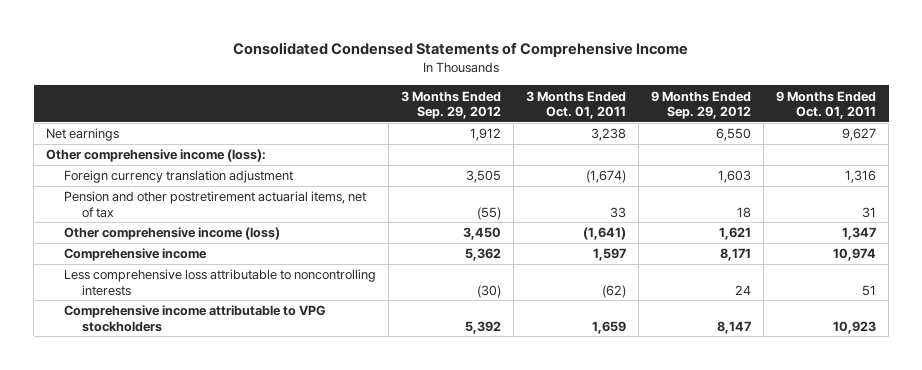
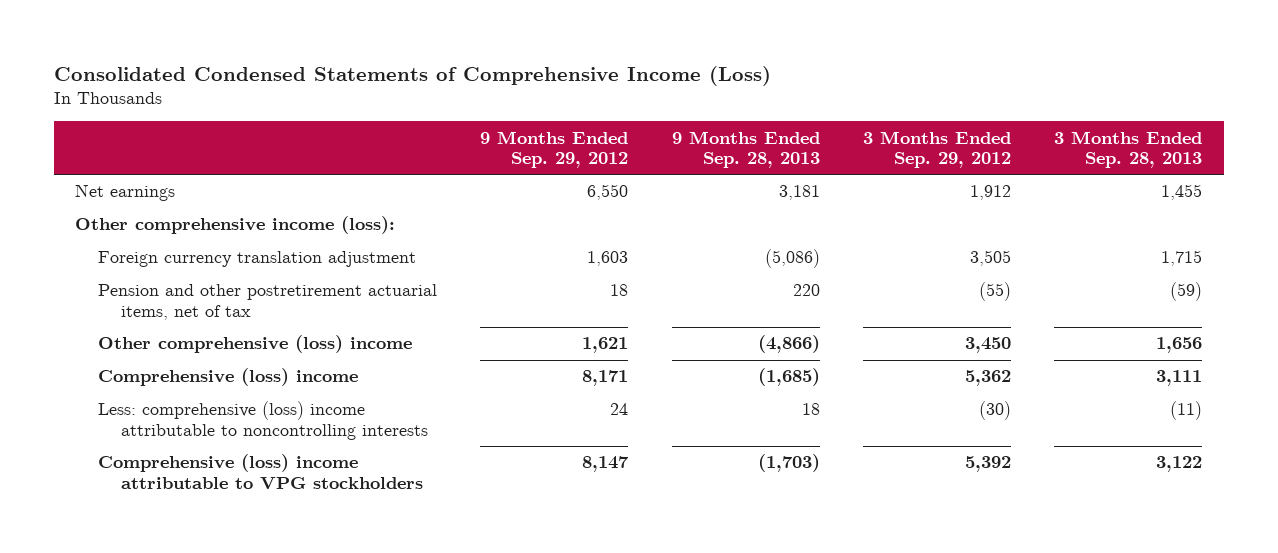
- Consolidated Condensed Statements of Comprehensive Income
+ Consolidated Condensed Statements of Comprehensive Income (Loss)
- | 3 Months Ended Sep. 29, 2012 | 3 Months Ended Oct. 01, 2011 | 9 Months Ended Sep. 29, 2012 | 9 Months Ended Oct. 01, 2011
+ | 9 Months Ended Sep. 29, 2012 | 9 Months Ended Sep. 28, 2013 | 3 Months Ended Sep. 29, 2012 | 3 Months Ended Sep. 28, 2013
- Other comprehensive income (loss) | 3,450 | (1,641) | 1,621 | 1,347
- Comprehensive income | 5,362 | 1,597 | 8,171 | 10,974
- Less comprehensive loss attributable to noncontrolling interests | (30) | (62) | 24 | 51
- Comprehensive income attributable to VPG stockholders | 5,392 | 1,659 | 8,147 | 10,923
+ Other comprehensive (loss) income | 1,621 | (4,866) | 3,450 | 1,656
+ Comprehensive (loss) income | 8,171 | (1,685) | 5,362 | 3,111
+ Less: comprehensive (loss) income attributable to noncontrolling interests | 24 | 18 | (30) | (11)
+ Comprehensive (loss) income attributable to VPG stockholders | 8,147 | (1,703) | 5,392 | 3,122

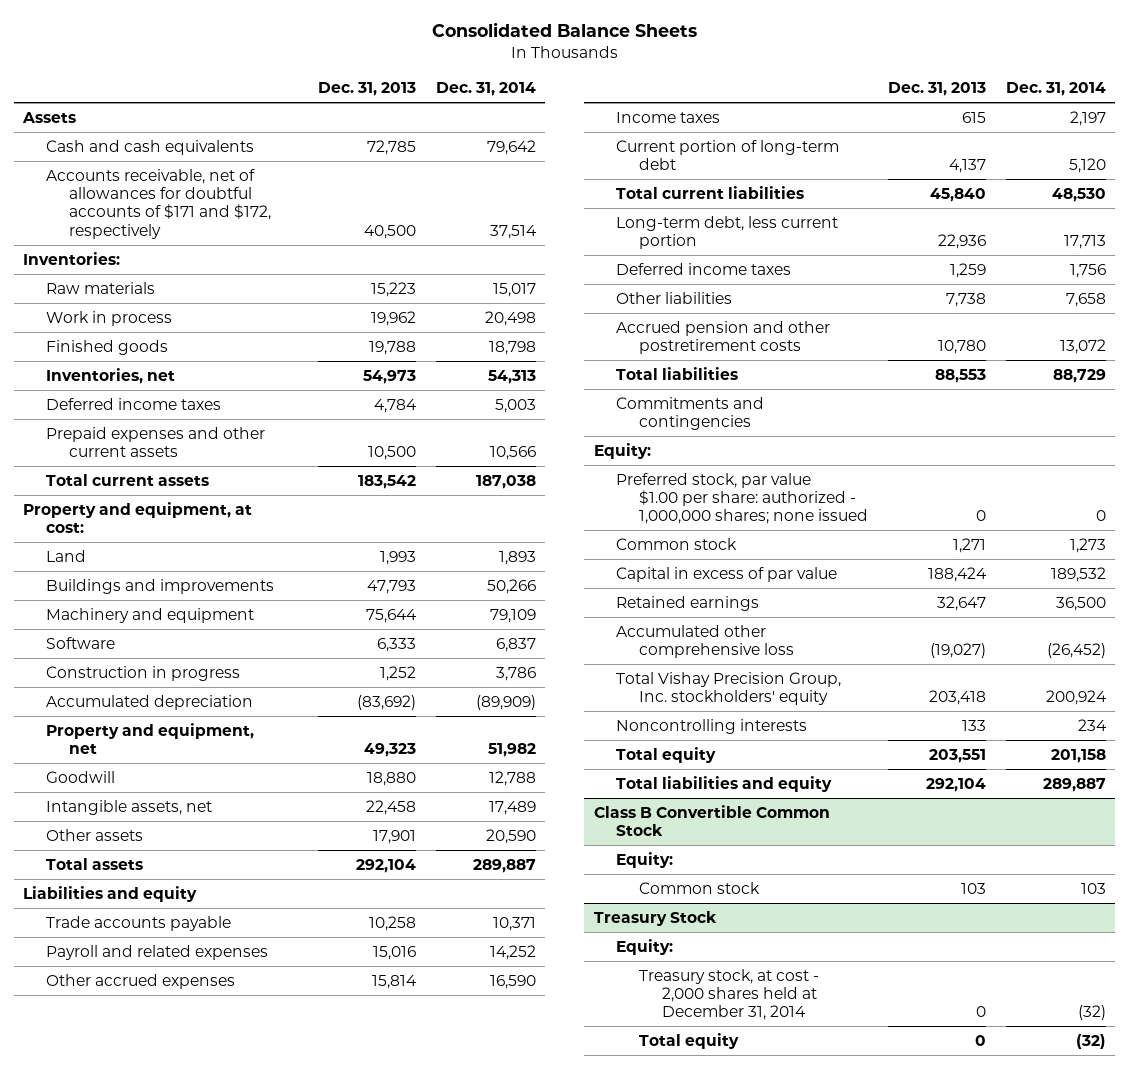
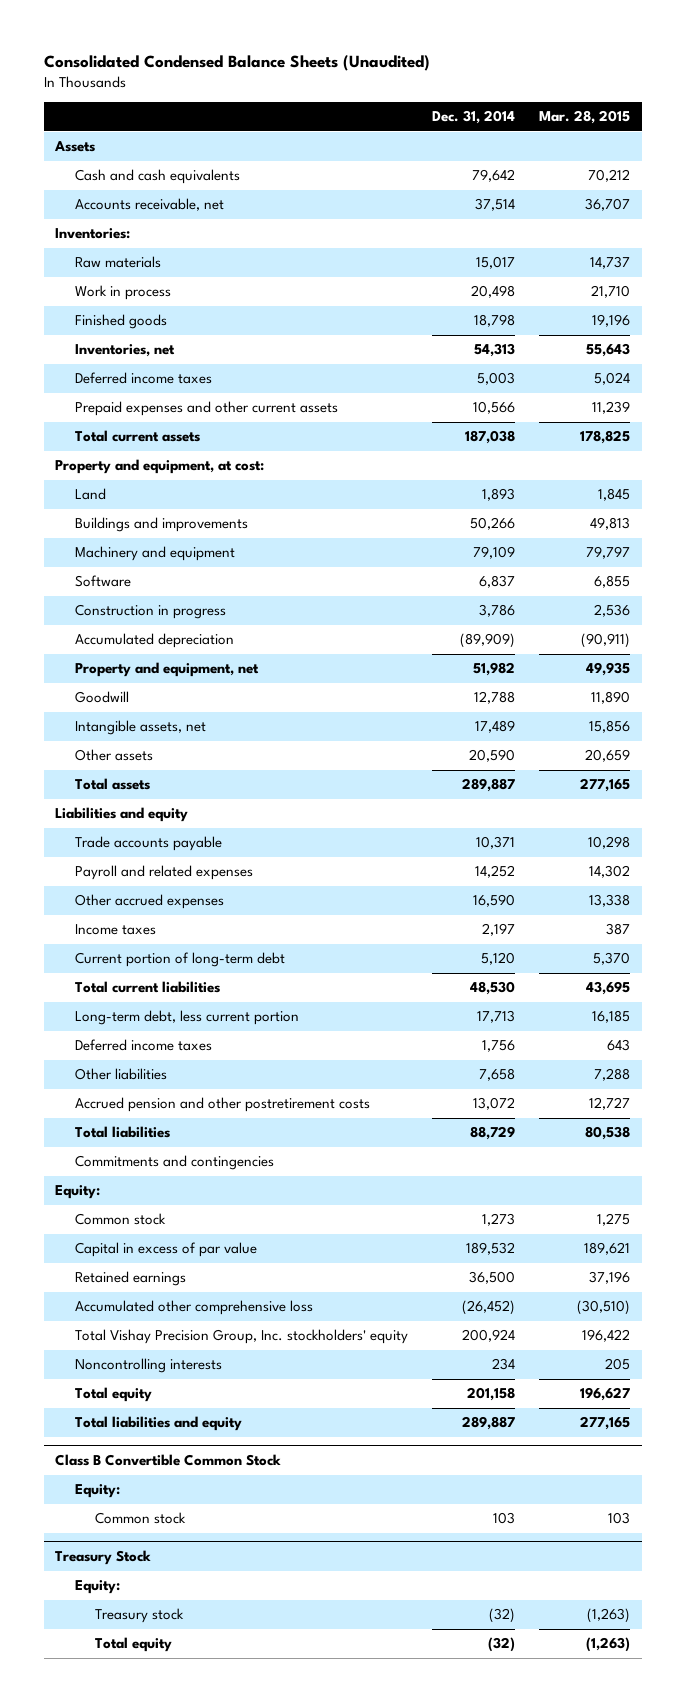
- Consolidated Balance Sheets
+ Consolidated Condensed Balance Sheets (Unaudited)
- | Dec. 31, 2013 | Dec. 31, 2014
+ | Dec. 31, 2014 | Mar. 28, 2015
- Accounts receivable, net of allowances for doubtful accounts of $171 and $172, respectively | 40,500 | 37,514
+ Accounts receivable, net | 37,514 | 36,707
- Preferred stock, par value $1.00 per share: authorized - 1,000,000 shares; none issued | 0 | 0
@ Treasury Stock
- Treasury stock, at cost - 2,000 shares held at December 31, 2014 | 0 | (32)
+ Treasury stock | (32) | (1,263)

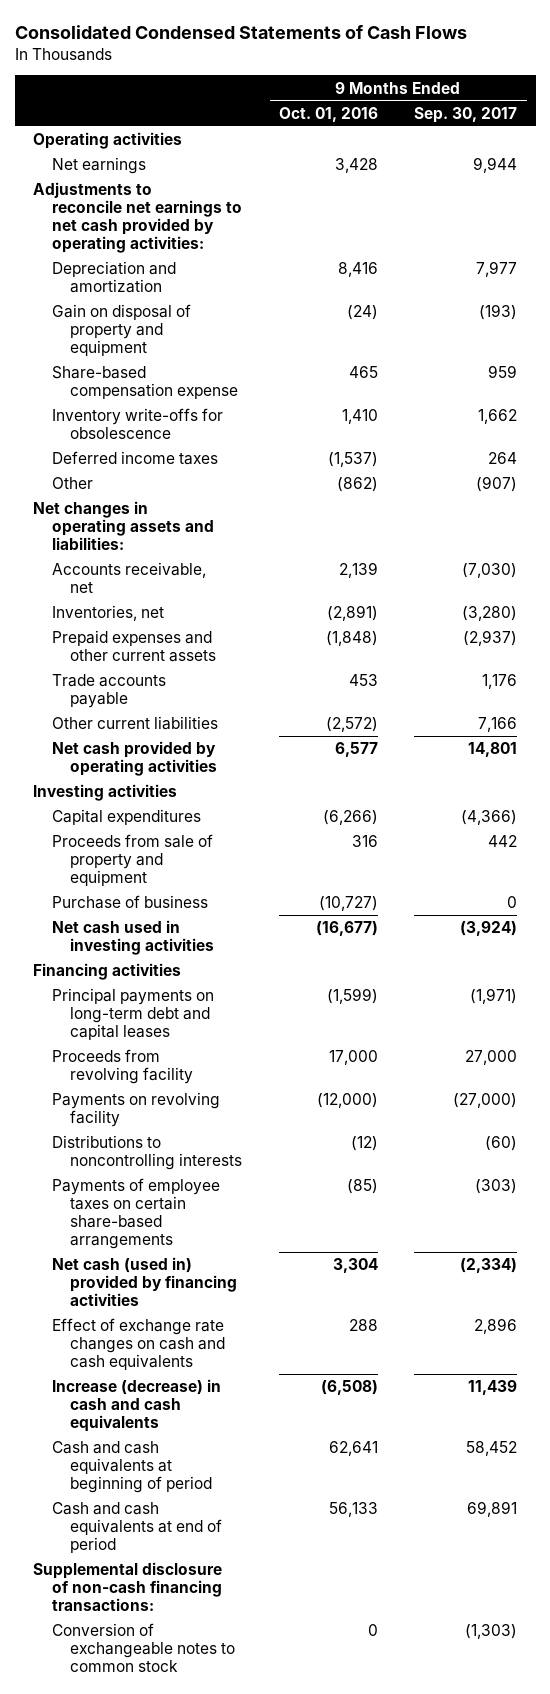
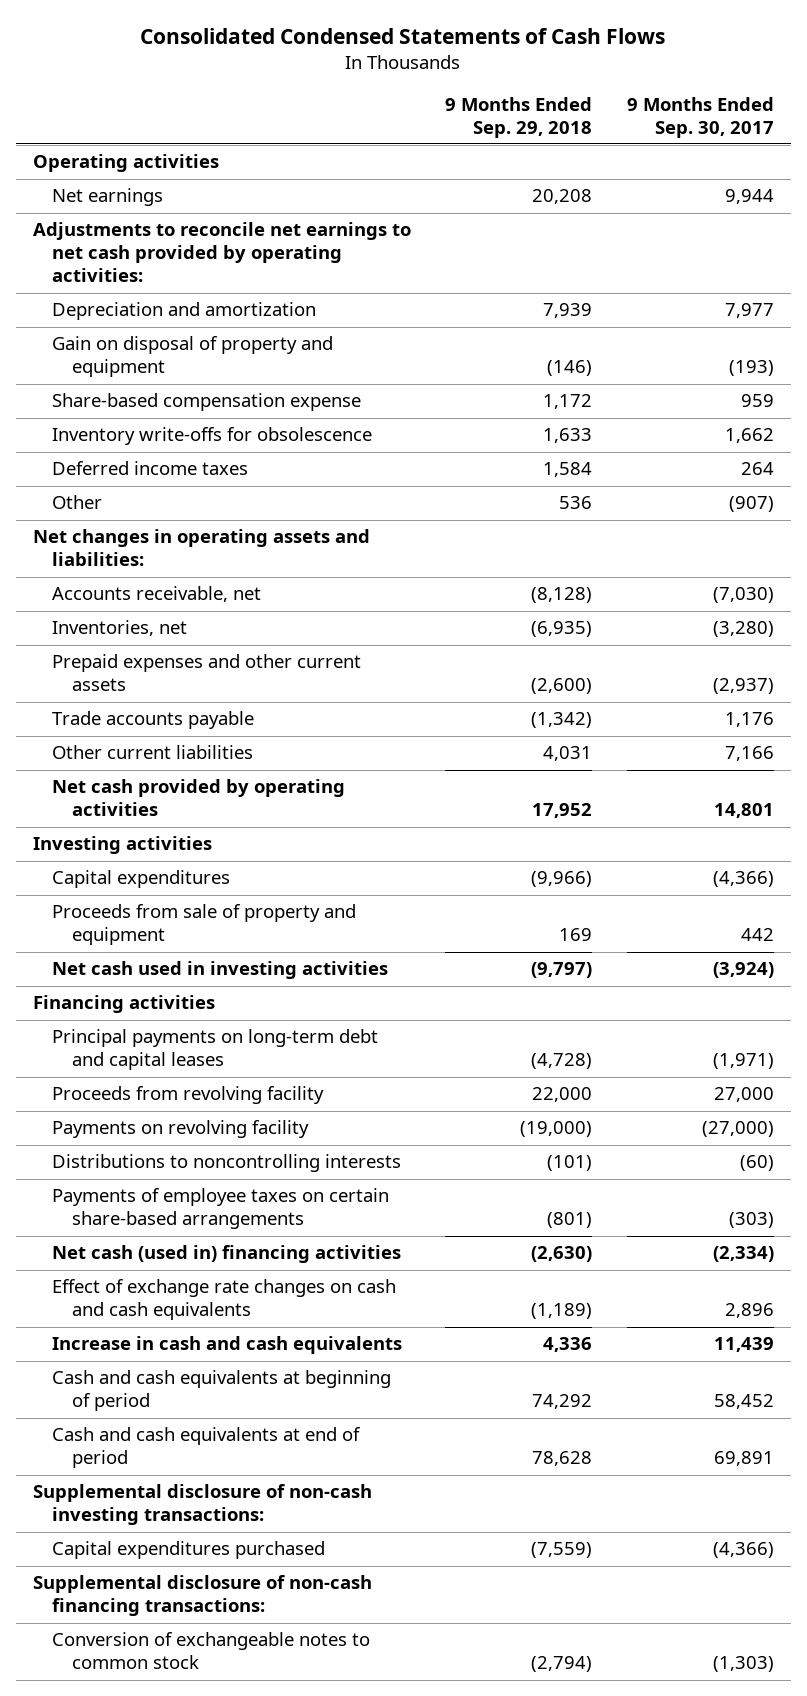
- | 9 Months Ended Oct. 01, 2016 | 9 Months Ended Sep. 30, 2017
+ | 9 Months Ended Sep. 29, 2018 | 9 Months Ended Sep. 30, 2017
- Purchase of business | (10,727) | 0
- Net cash (used in) provided by financing activities | 3,304 | (2,334)
+ Net cash (used in) financing activities | (2,630) | (2,334)
- Increase (decrease) in cash and cash equivalents | (6,508) | 11,439
+ Increase in cash and cash equivalents | 4,336 | 11,439
+ Supplemental disclosure of non-cash investing transactions:
+ Capital expenditures purchased | (7,559) | (4,366)

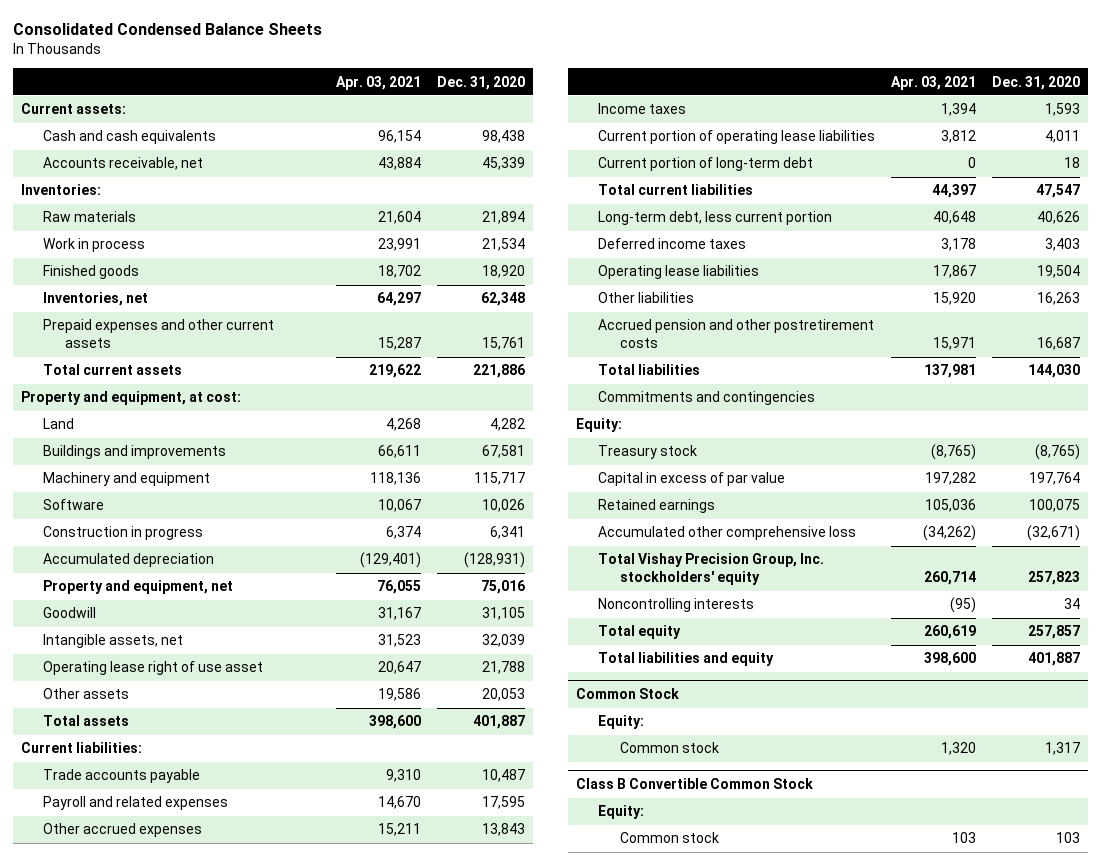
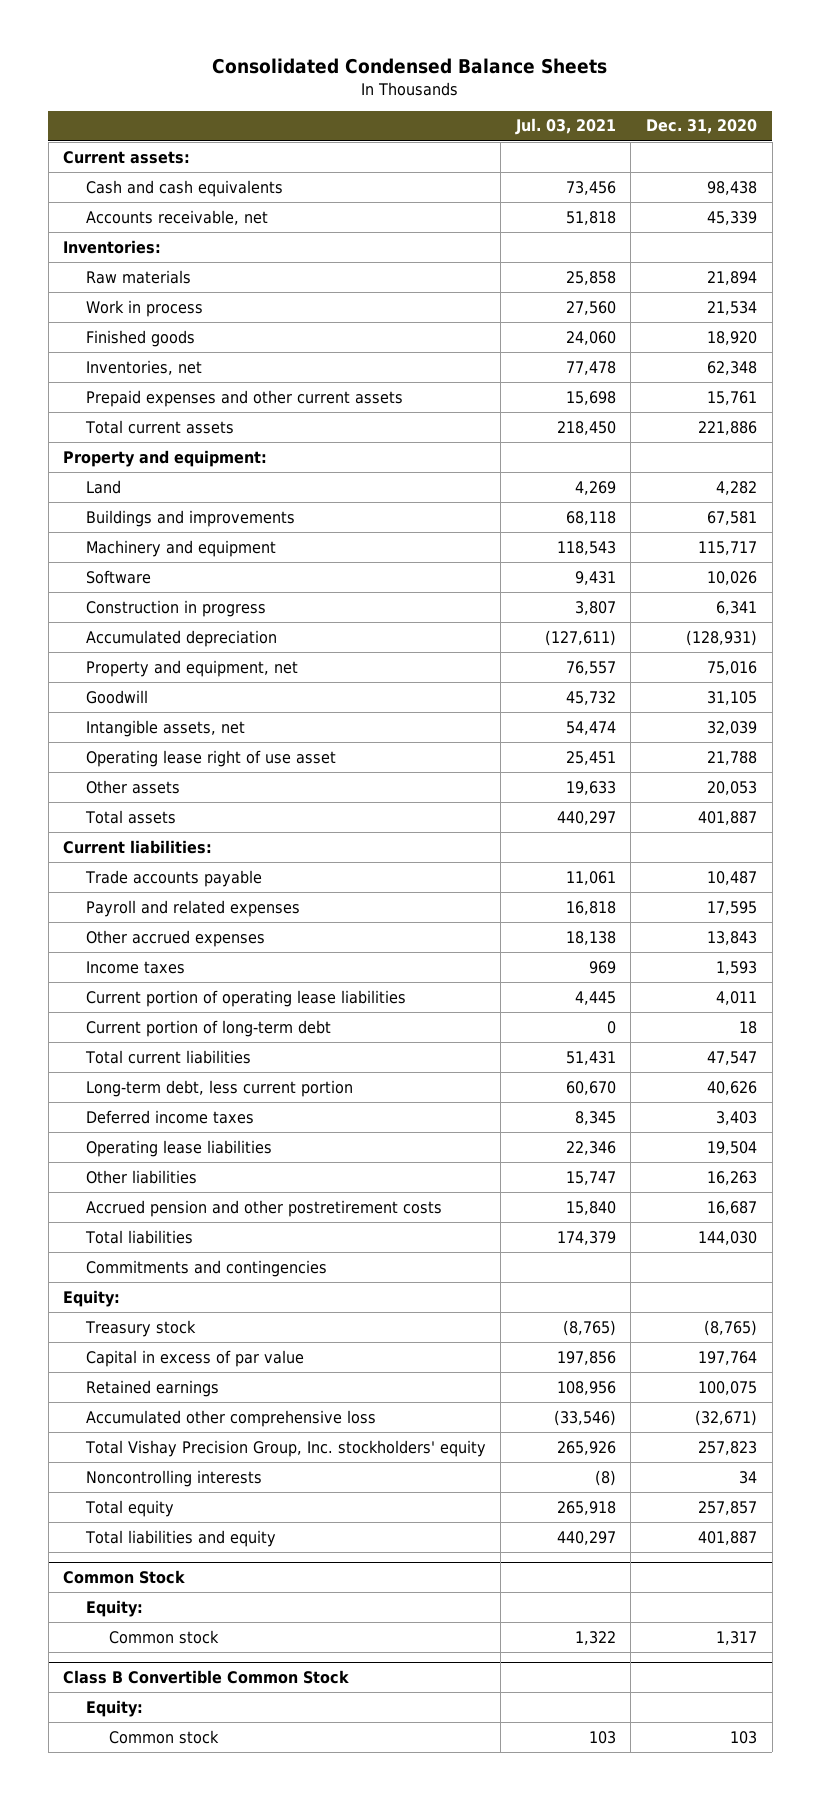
- | Apr. 03, 2021 | Dec. 31, 2020
+ | Jul. 03, 2021 | Dec. 31, 2020
- Property and equipment, at cost:
+ Property and equipment:

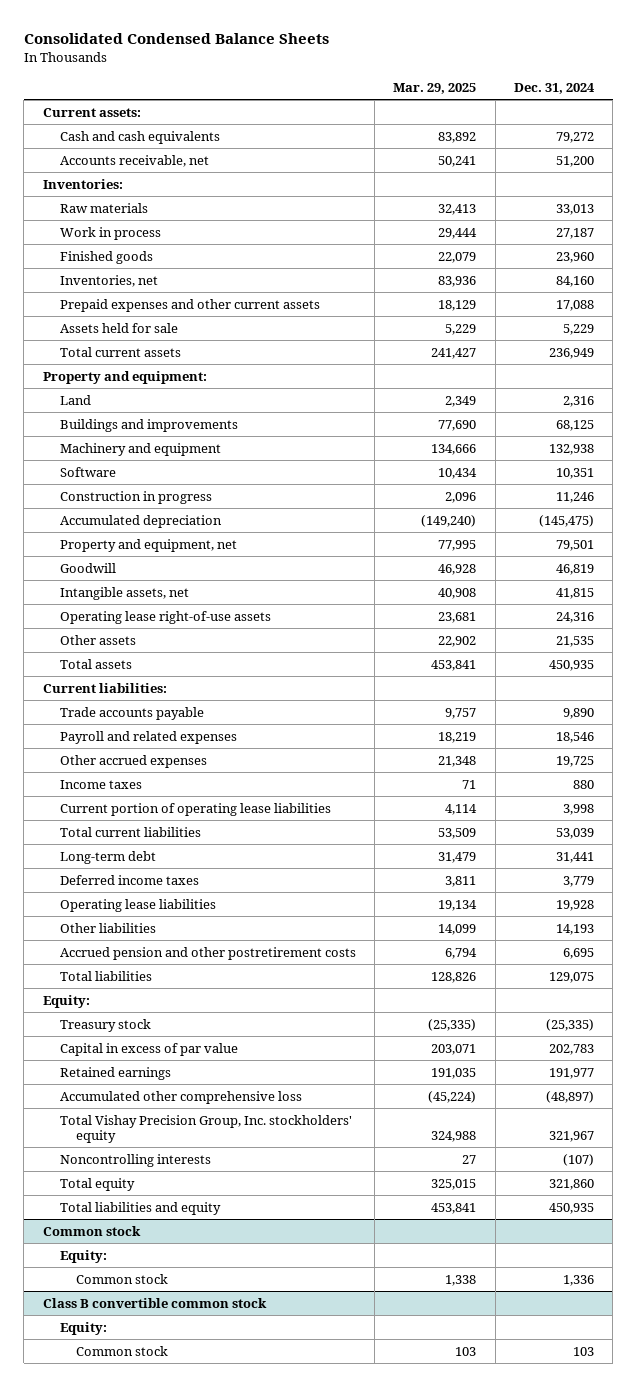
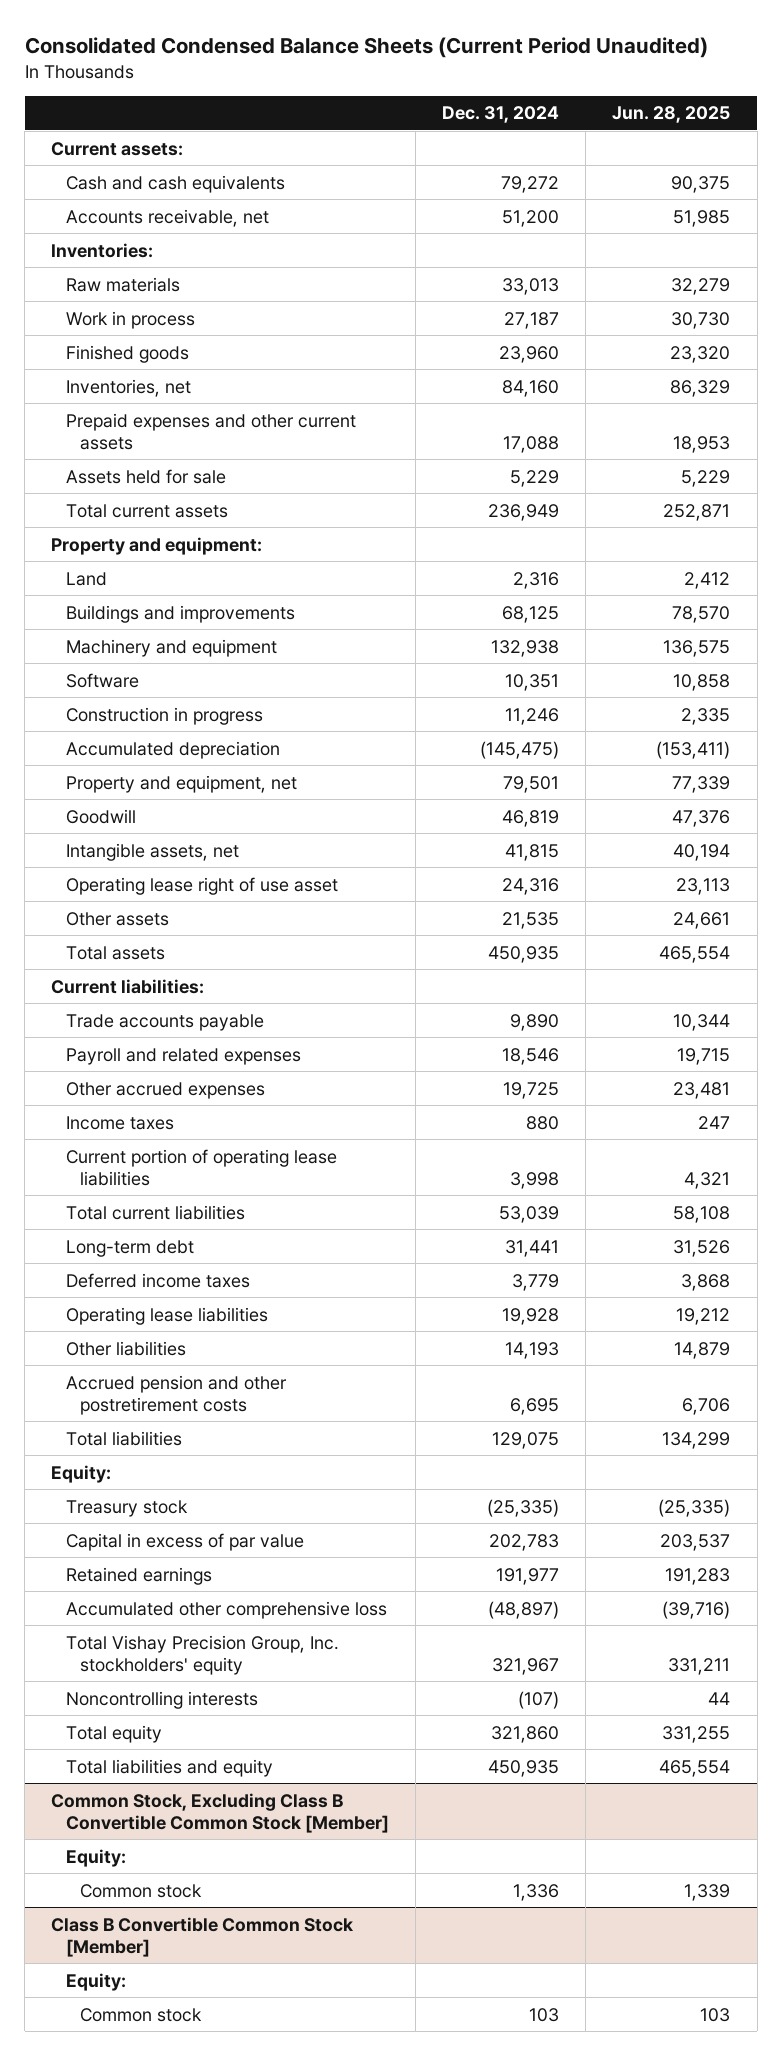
- Consolidated Condensed Balance Sheets
+ Consolidated Condensed Balance Sheets (Current Period Unaudited)
- | Mar. 29, 2025 | Dec. 31, 2024
+ | Dec. 31, 2024 | Jun. 28, 2025
- Operating lease right-of-use assets | 23,681 | 24,316
+ Operating lease right of use asset | 24,316 | 23,113
- Common stock
+ Common Stock, Excluding Class B Convertible Common Stock [Member]
- Class B convertible common stock
+ Class B Convertible Common Stock [Member]

